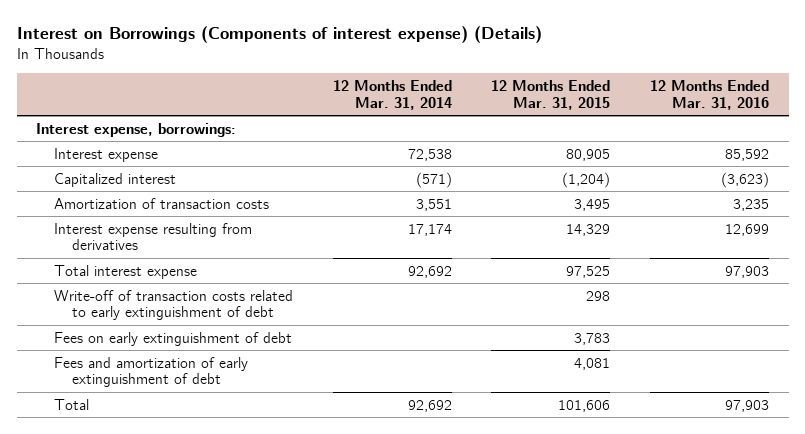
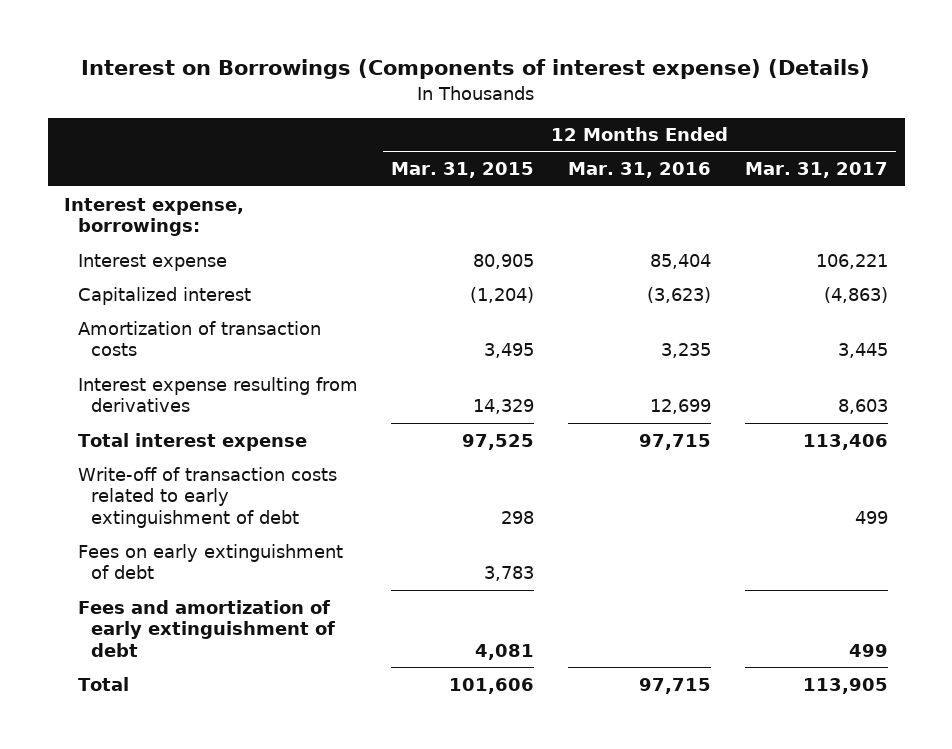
- | 12 Months Ended Mar. 31, 2014 | 12 Months Ended Mar. 31, 2015 | 12 Months Ended Mar. 31, 2016
+ | 12 Months Ended Mar. 31, 2015 | 12 Months Ended Mar. 31, 2016 | 12 Months Ended Mar. 31, 2017
- Interest expense | 72,538 | 80,905 | 85,592
+ Interest expense | 80,905 | 85,404 | 106,221
- Total interest expense | 92,692 | 97,525 | 97,903
+ Total interest expense | 97,525 | 97,715 | 113,406
- Total | 92,692 | 101,606 | 97,903
+ Total | 101,606 | 97,715 | 113,905

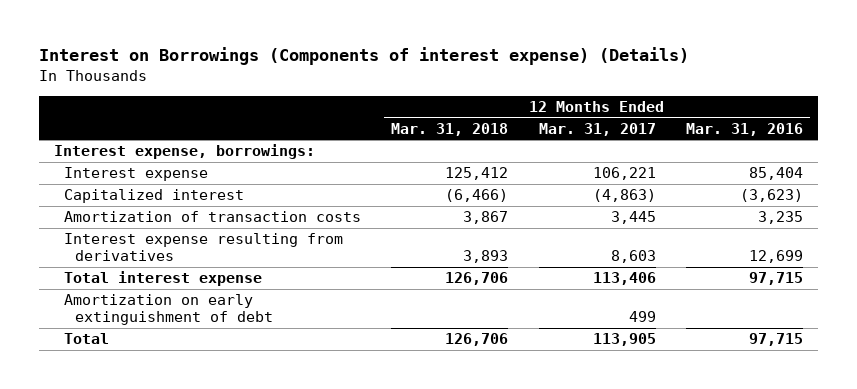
- | 12 Months Ended Mar. 31, 2015 | 12 Months Ended Mar. 31, 2016 | 12 Months Ended Mar. 31, 2017
+ | 12 Months Ended Mar. 31, 2018 | 12 Months Ended Mar. 31, 2017 | 12 Months Ended Mar. 31, 2016
- Write-off of transaction costs related to early extinguishment of debt | 298 | | 499
- Fees on early extinguishment of debt | 3,783 | |
- Fees and amortization of early extinguishment of debt | 4,081 | | 499
+ Amortization on early extinguishment of debt | | 499 |

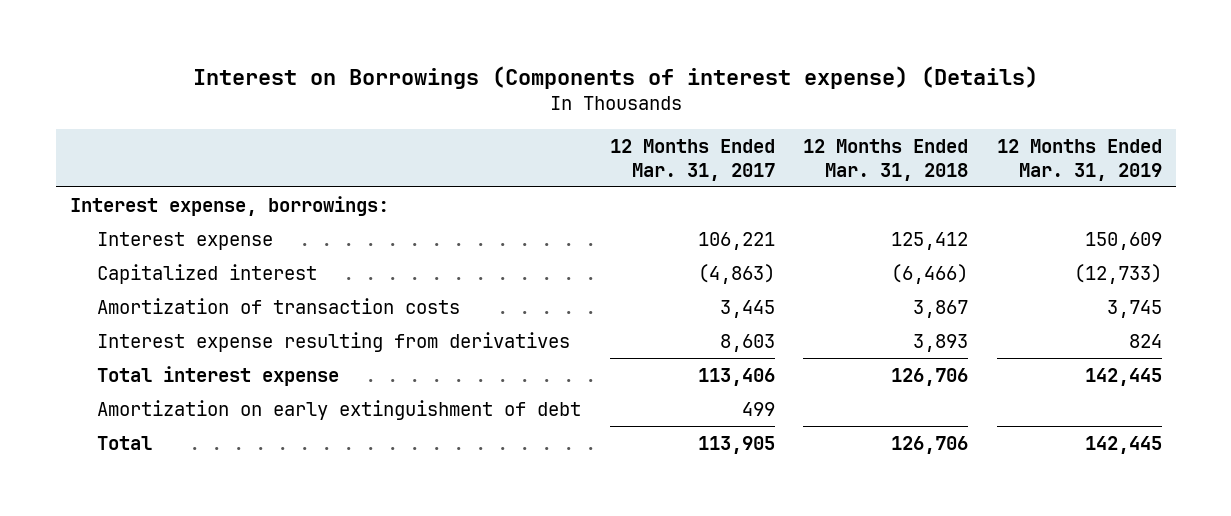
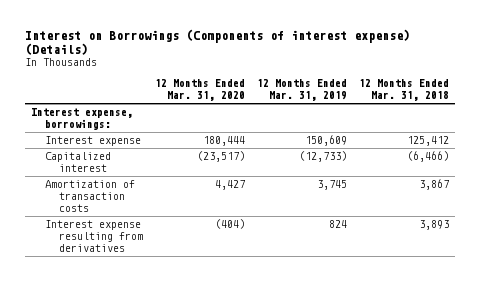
- | 12 Months Ended Mar. 31, 2017 | 12 Months Ended Mar. 31, 2018 | 12 Months Ended Mar. 31, 2019
+ | 12 Months Ended Mar. 31, 2020 | 12 Months Ended Mar. 31, 2019 | 12 Months Ended Mar. 31, 2018
- Total interest expense | 113,406 | 126,706 | 142,445
- Amortization on early extinguishment of debt | 499 | |
- Total | 113,905 | 126,706 | 142,445

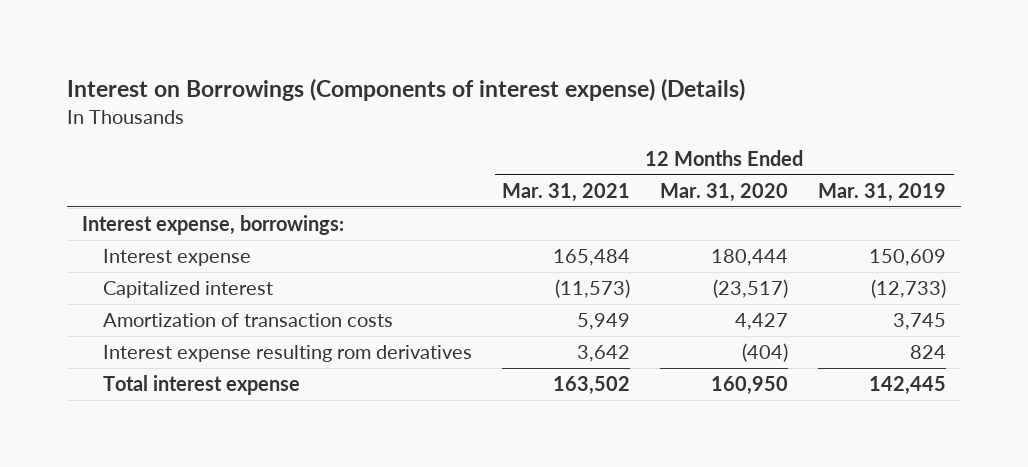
- | 12 Months Ended Mar. 31, 2020 | 12 Months Ended Mar. 31, 2019 | 12 Months Ended Mar. 31, 2018
+ | 12 Months Ended Mar. 31, 2021 | 12 Months Ended Mar. 31, 2020 | 12 Months Ended Mar. 31, 2019
- Interest expense resulting from derivatives | (404) | 824 | 3,893
+ Interest expense resulting rom derivatives | 3,642 | (404) | 824
+ Total interest expense | 163,502 | 160,950 | 142,445

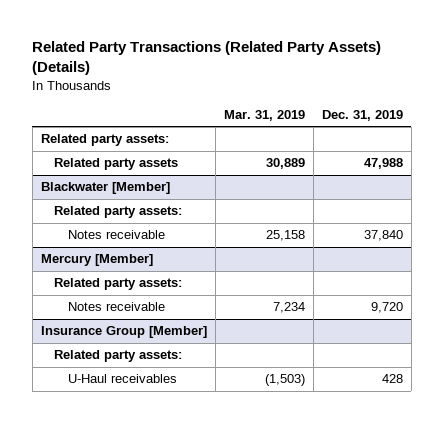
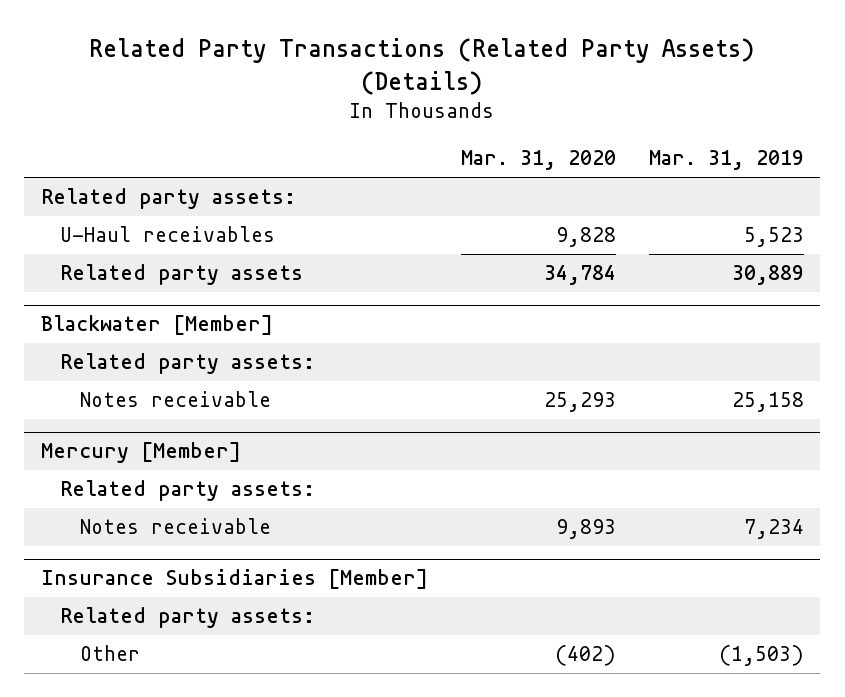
- | Mar. 31, 2019 | Dec. 31, 2019
+ | Mar. 31, 2020 | Mar. 31, 2019
+ U-Haul receivables | 9,828 | 5,523
- Insurance Group [Member]
+ Insurance Subsidiaries [Member]
- U-Haul receivables | (1,503) | 428
+ Other | (402) | (1,503)

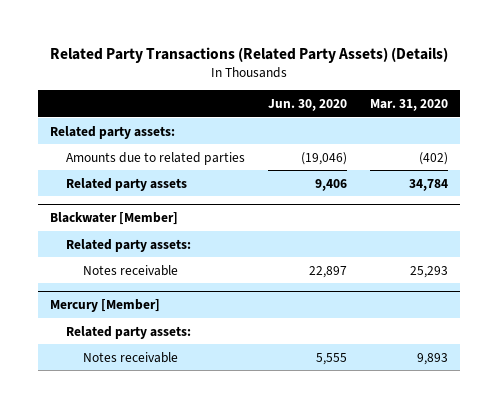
- | Mar. 31, 2020 | Mar. 31, 2019
+ | Jun. 30, 2020 | Mar. 31, 2020
- U-Haul receivables | 9,828 | 5,523
+ Amounts due to related parties | (19,046) | (402)
- Insurance Subsidiaries [Member]
- Related party assets:
- Other | (402) | (1,503)

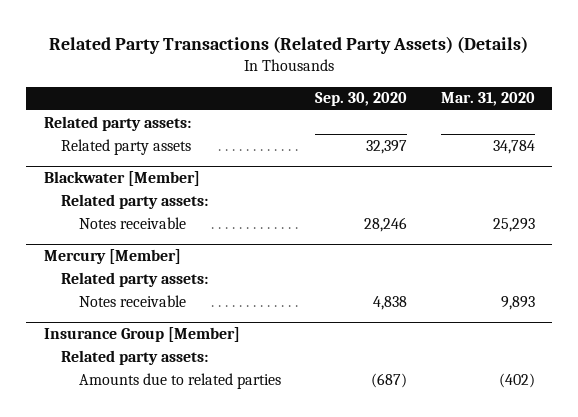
- | Jun. 30, 2020 | Mar. 31, 2020
+ | Sep. 30, 2020 | Mar. 31, 2020
- Amounts due to related parties | (19,046) | (402)
+ Insurance Group [Member]
+ Related party assets:
+ Amounts due to related parties | (687) | (402)

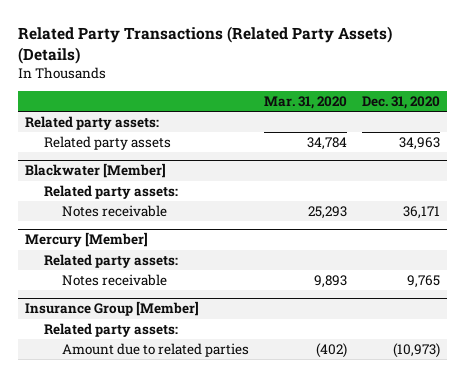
- | Sep. 30, 2020 | Mar. 31, 2020
+ | Mar. 31, 2020 | Dec. 31, 2020
@ Insurance Group [Member]
- Amounts due to related parties | (687) | (402)
+ Amount due to related parties | (402) | (10,973)

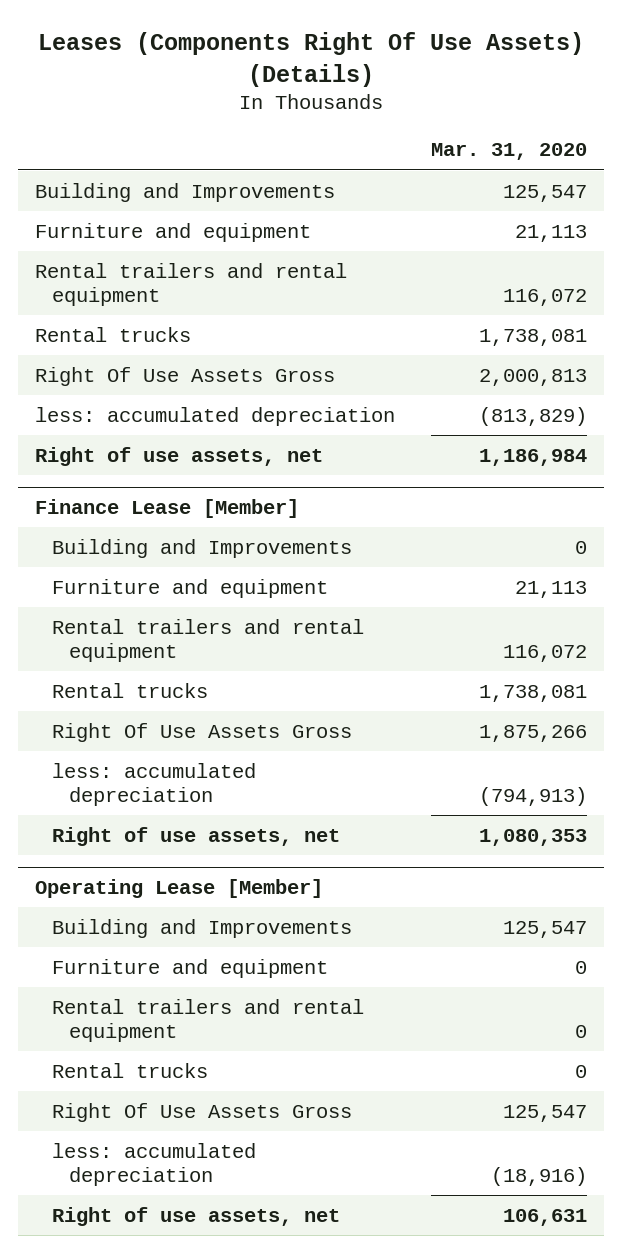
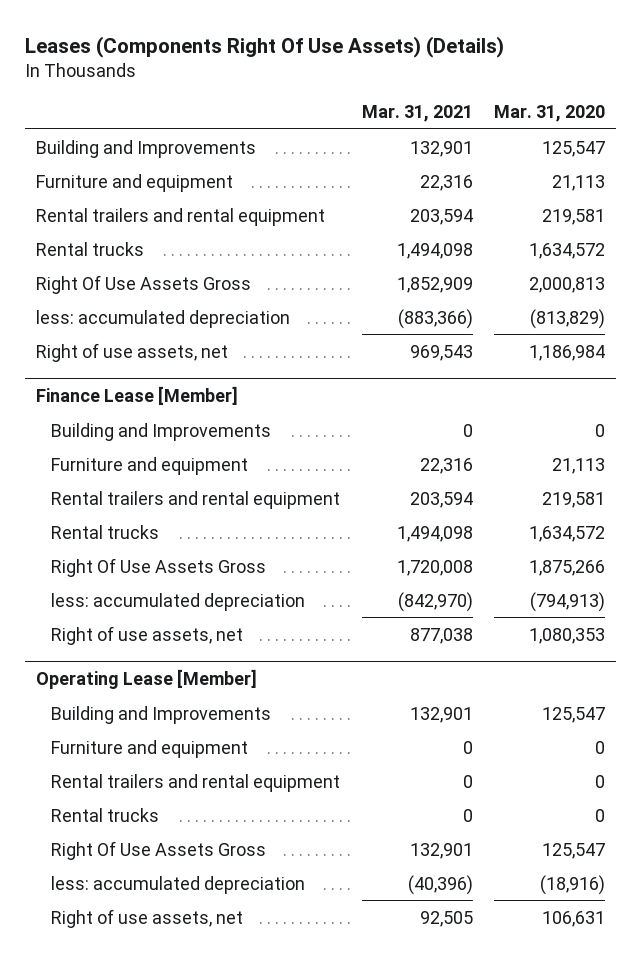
- | Mar. 31, 2020
+ | Mar. 31, 2021 | Mar. 31, 2020
- Rental trailers and rental equipment | 116,072
- Rental trucks | 1,738,081
+ Rental trailers and rental equipment | 203,594 | 219,581
+ Rental trucks | 1,494,098 | 1,634,572
@ Finance Lease [Member]
- Rental trailers and rental equipment | 116,072
- Rental trucks | 1,738,081
+ Rental trailers and rental equipment | 203,594 | 219,581
+ Rental trucks | 1,494,098 | 1,634,572

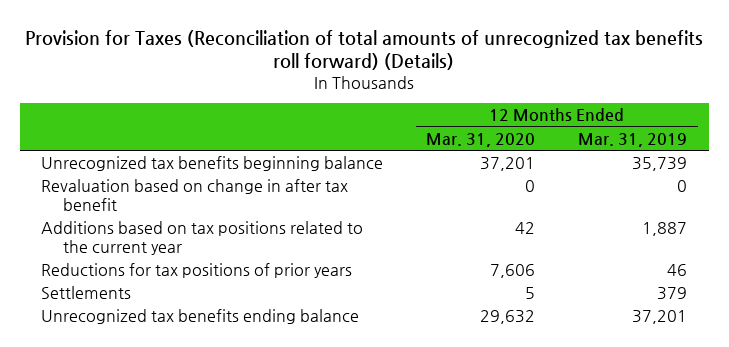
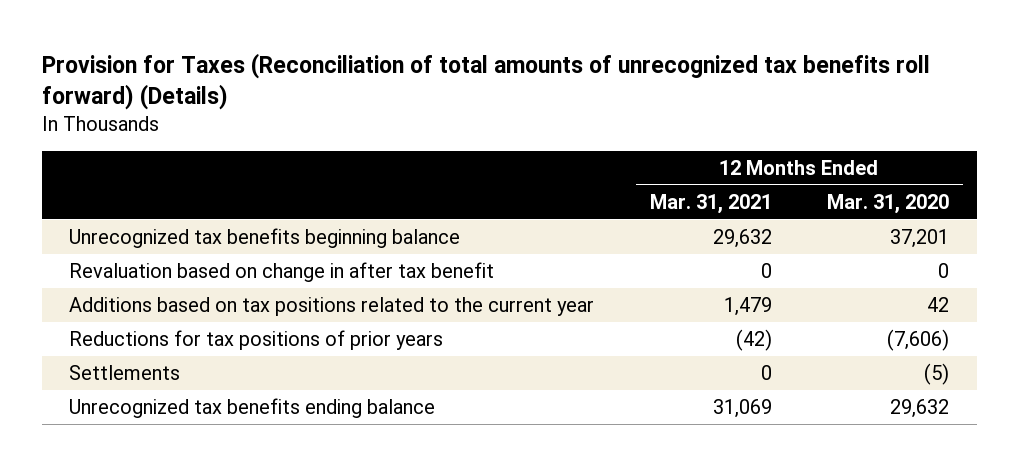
- | 12 Months Ended Mar. 31, 2020 | 12 Months Ended Mar. 31, 2019
+ | 12 Months Ended Mar. 31, 2021 | 12 Months Ended Mar. 31, 2020
- Reductions for tax positions of prior years | 7,606 | 46
- Settlements | 5 | 379
+ Reductions for tax positions of prior years | (42) | (7,606)
+ Settlements | 0 | (5)

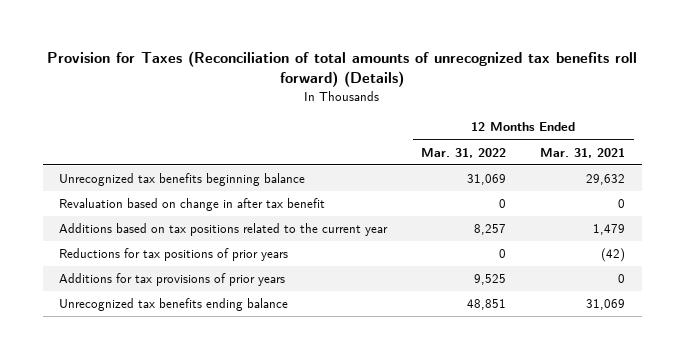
- | 12 Months Ended Mar. 31, 2021 | 12 Months Ended Mar. 31, 2020
+ | 12 Months Ended Mar. 31, 2022 | 12 Months Ended Mar. 31, 2021
- Settlements | 0 | (5)
+ Additions for tax provisions of prior years | 9,525 | 0

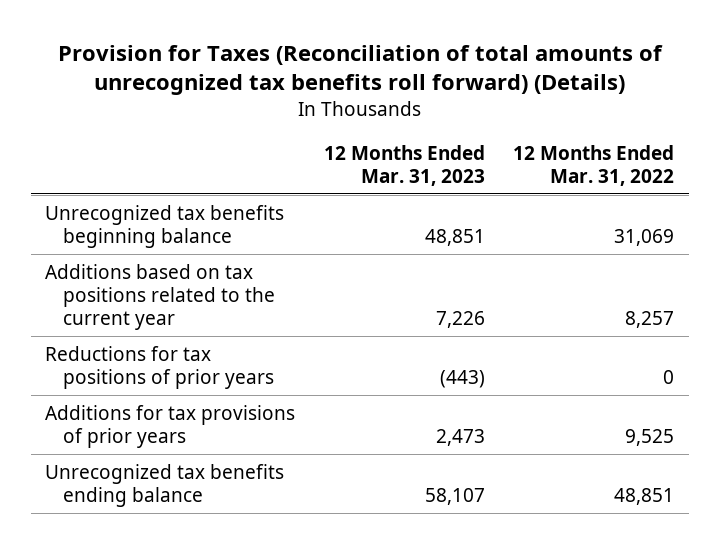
- | 12 Months Ended Mar. 31, 2022 | 12 Months Ended Mar. 31, 2021
+ | 12 Months Ended Mar. 31, 2023 | 12 Months Ended Mar. 31, 2022
- Revaluation based on change in after tax benefit | 0 | 0

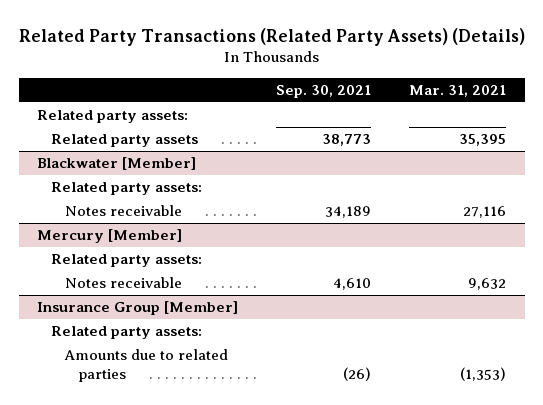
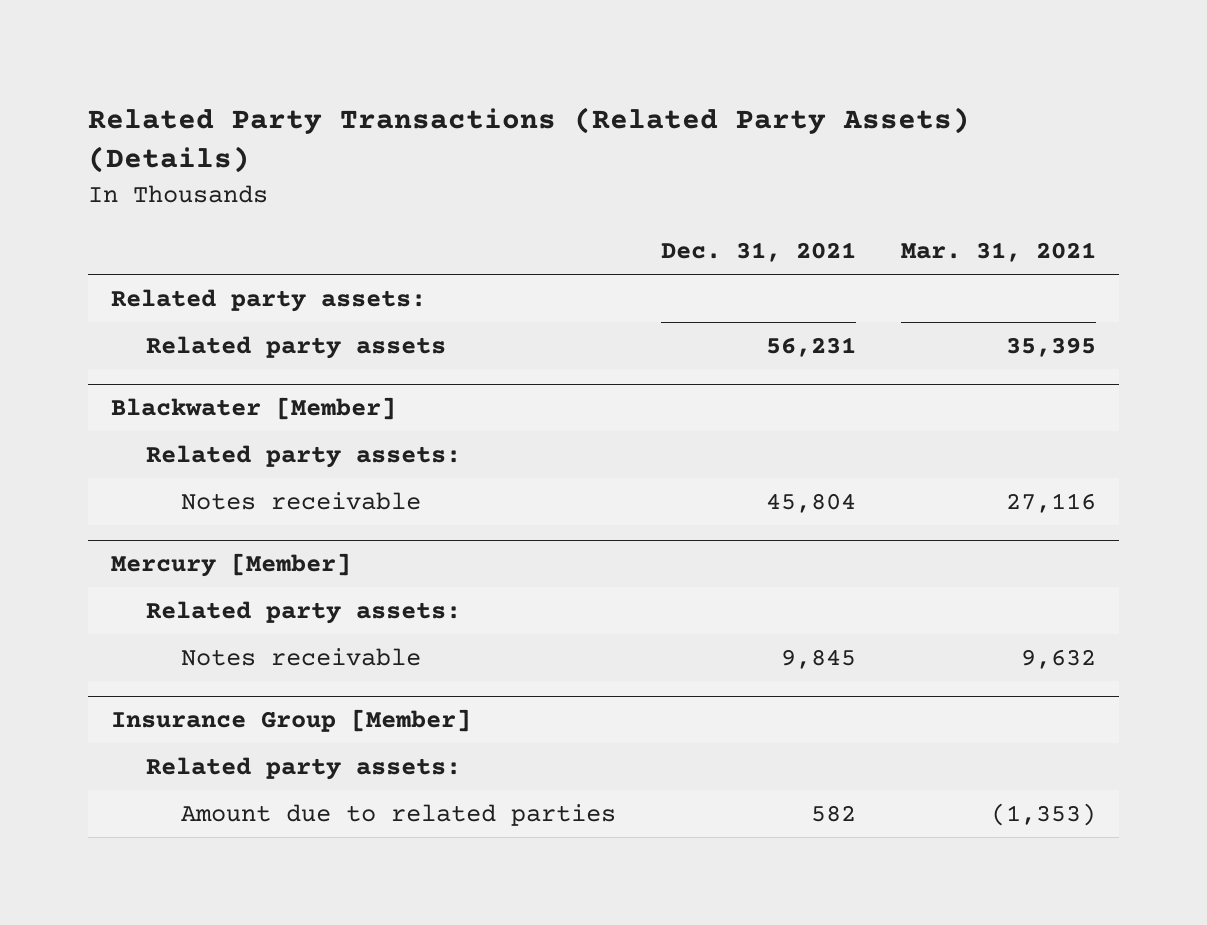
- | Sep. 30, 2021 | Mar. 31, 2021
+ | Dec. 31, 2021 | Mar. 31, 2021
@ Insurance Group [Member]
- Amounts due to related parties | (26) | (1,353)
+ Amount due to related parties | 582 | (1,353)

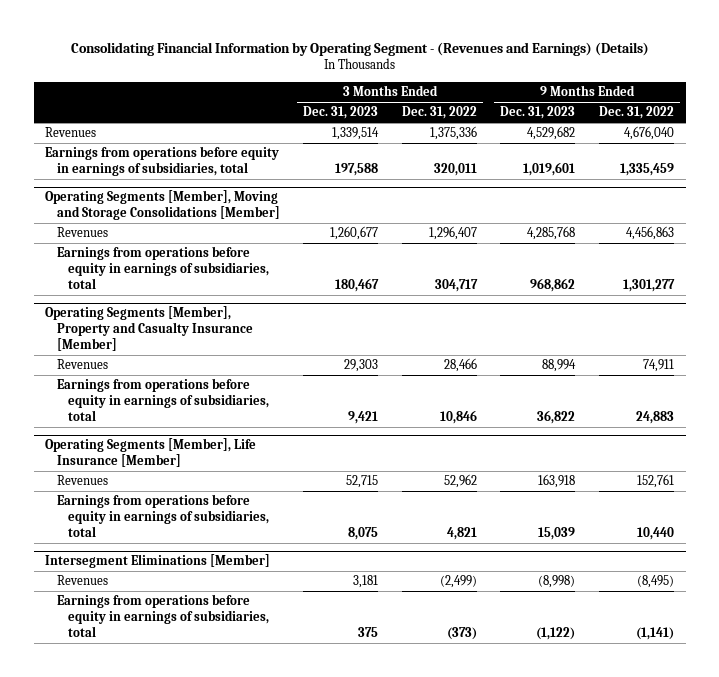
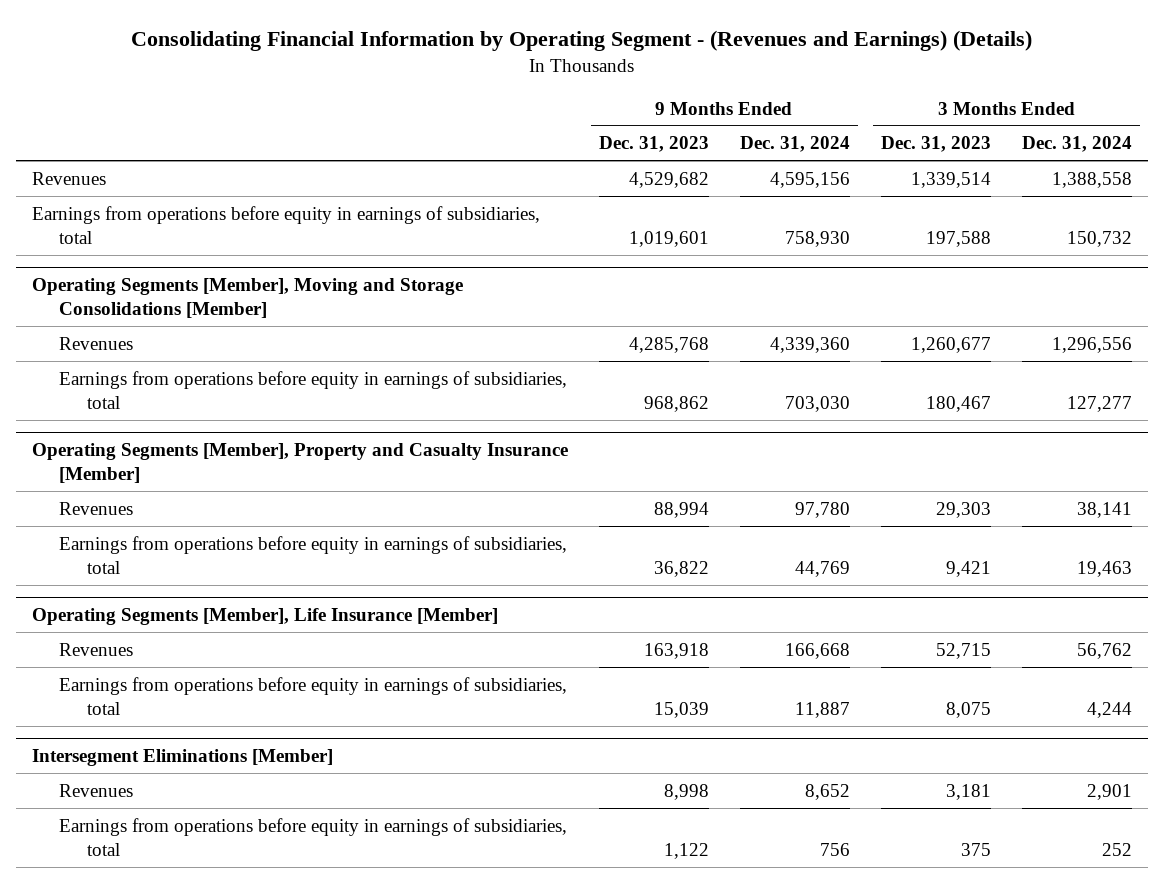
- | 3 Months Ended Dec. 31, 2023 | 3 Months Ended Dec. 31, 2022 | 9 Months Ended Dec. 31, 2023 | 9 Months Ended Dec. 31, 2022
+ | 9 Months Ended Dec. 31, 2023 | 9 Months Ended Dec. 31, 2024 | 3 Months Ended Dec. 31, 2023 | 3 Months Ended Dec. 31, 2024
@ Intersegment Eliminations [Member]
- Revenues | 3,181 | (2,499) | (8,998) | (8,495)
- Earnings from operations before equity in earnings of subsidiaries, total | 375 | (373) | (1,122) | (1,141)
+ Revenues | 8,998 | 8,652 | 3,181 | 2,901
+ Earnings from operations before equity in earnings of subsidiaries, total | 1,122 | 756 | 375 | 252

